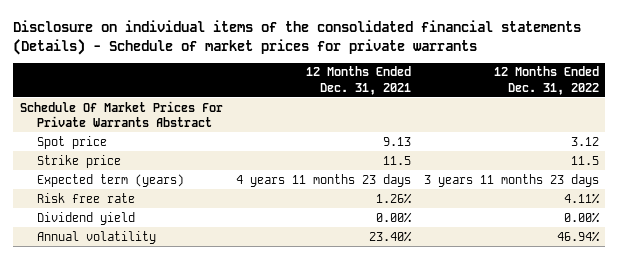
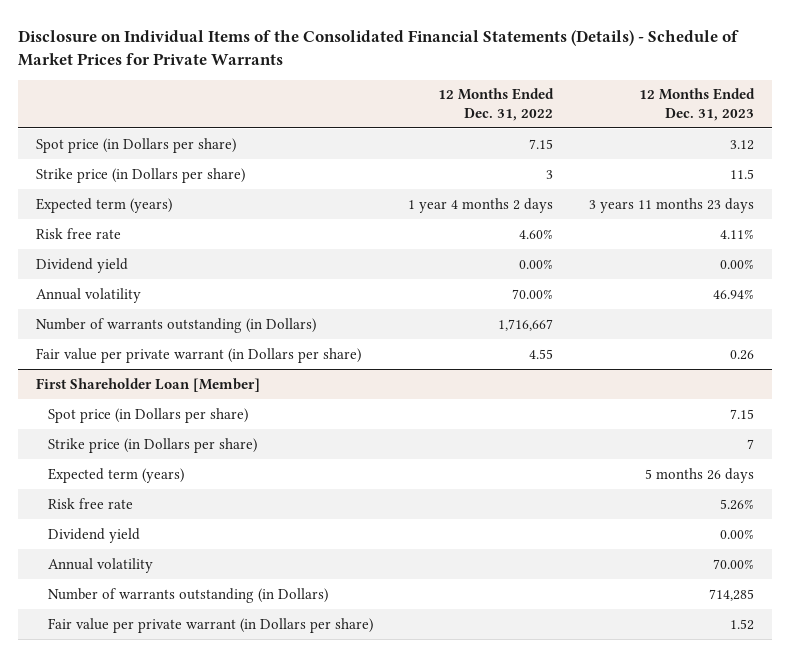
- Disclosure on individual items of the consolidated financial statements (Details) - Schedule of market prices for private warrants
+ Disclosure on Individual Items of the Consolidated Financial Statements (Details) - Schedule of Market Prices for Private Warrants
- | 12 Months Ended Dec. 31, 2021 | 12 Months Ended Dec. 31, 2022
+ | 12 Months Ended Dec. 31, 2022 | 12 Months Ended Dec. 31, 2023
- Schedule Of Market Prices For Private Warrants Abstract
- Spot price | 9.13 | 3.12
- Strike price | 11.5 | 11.5
- Expected term (years) | 4 years 11 months 23 days | 3 years 11 months 23 days
- Risk free rate | 1.26% | 4.11%
+ Spot price (in Dollars per share) | 7.15 | 3.12
+ Strike price (in Dollars per share) | 3 | 11.5
+ Expected term (years) | 1 year 4 months 2 days | 3 years 11 months 23 days
+ Risk free rate | 4.60% | 4.11%
- Annual volatility | 23.40% | 46.94%
+ Annual volatility | 70.00% | 46.94%
+ Number of warrants outstanding (in Dollars) | 1,716,667 |
+ Fair value per private warrant (in Dollars per share) | 4.55 | 0.26
+ First Shareholder Loan [Member]
+ Spot price (in Dollars per share) | | 7.15
+ Strike price (in Dollars per share) | | 7
+ Expected term (years) | | 5 months 26 days
+ Risk free rate | | 5.26%
+ Dividend yield | | 0.00%
+ Annual volatility | | 70.00%
+ Number of warrants outstanding (in Dollars) | | 714,285
+ Fair value per private warrant (in Dollars per share) | | 1.52

